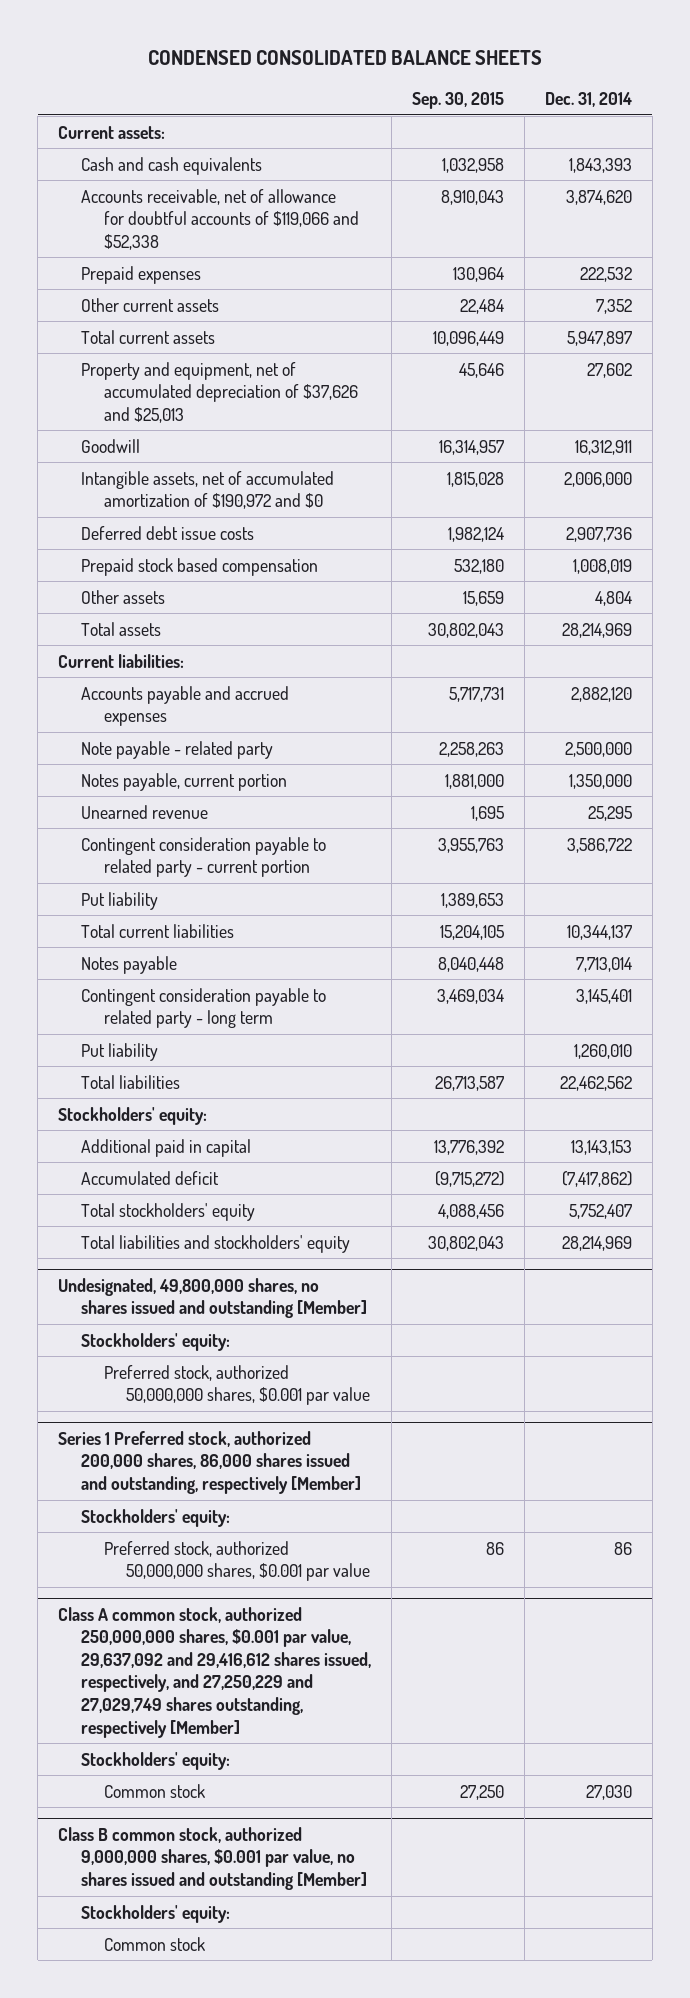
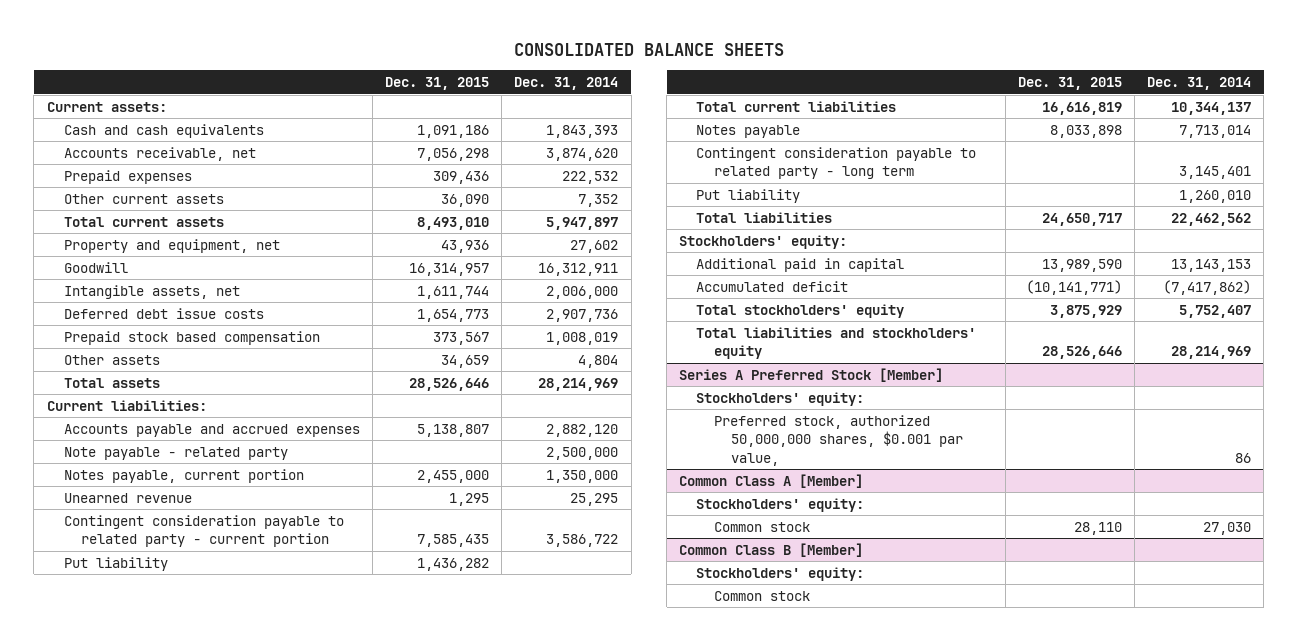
- CONDENSED CONSOLIDATED BALANCE SHEETS
+ CONSOLIDATED BALANCE SHEETS
- | Sep. 30, 2015 | Dec. 31, 2014
+ | Dec. 31, 2015 | Dec. 31, 2014
- Accounts receivable, net of allowance for doubtful accounts of $119,066 and $52,338 | 8,910,043 | 3,874,620
+ Accounts receivable, net | 7,056,298 | 3,874,620
- Property and equipment, net of accumulated depreciation of $37,626 and $25,013 | 45,646 | 27,602
+ Property and equipment, net | 43,936 | 27,602
- Intangible assets, net of accumulated amortization of $190,972 and $0 | 1,815,028 | 2,006,000
+ Intangible assets, net | 1,611,744 | 2,006,000
- Undesignated, 49,800,000 shares, no shares issued and outstanding [Member]
- Stockholders' equity:
- Preferred stock, authorized 50,000,000 shares, $0.001 par value
- Series 1 Preferred stock, authorized 200,000 shares, 86,000 shares issued and outstanding, respectively [Member]
+ Series A Preferred Stock [Member]
- Preferred stock, authorized 50,000,000 shares, $0.001 par value | 86 | 86
- Class A common stock, authorized 250,000,000 shares, $0.001 par value, 29,637,092 and 29,416,612 shares issued, respectively, and 27,250,229 and 27,029,749 shares outstanding, respectively [Member]
+ Preferred stock, authorized 50,000,000 shares, $0.001 par value, | | 86
+ Common Class A [Member]
- Class B common stock, authorized 9,000,000 shares, $0.001 par value, no shares issued and outstanding [Member]
+ Common Class B [Member]

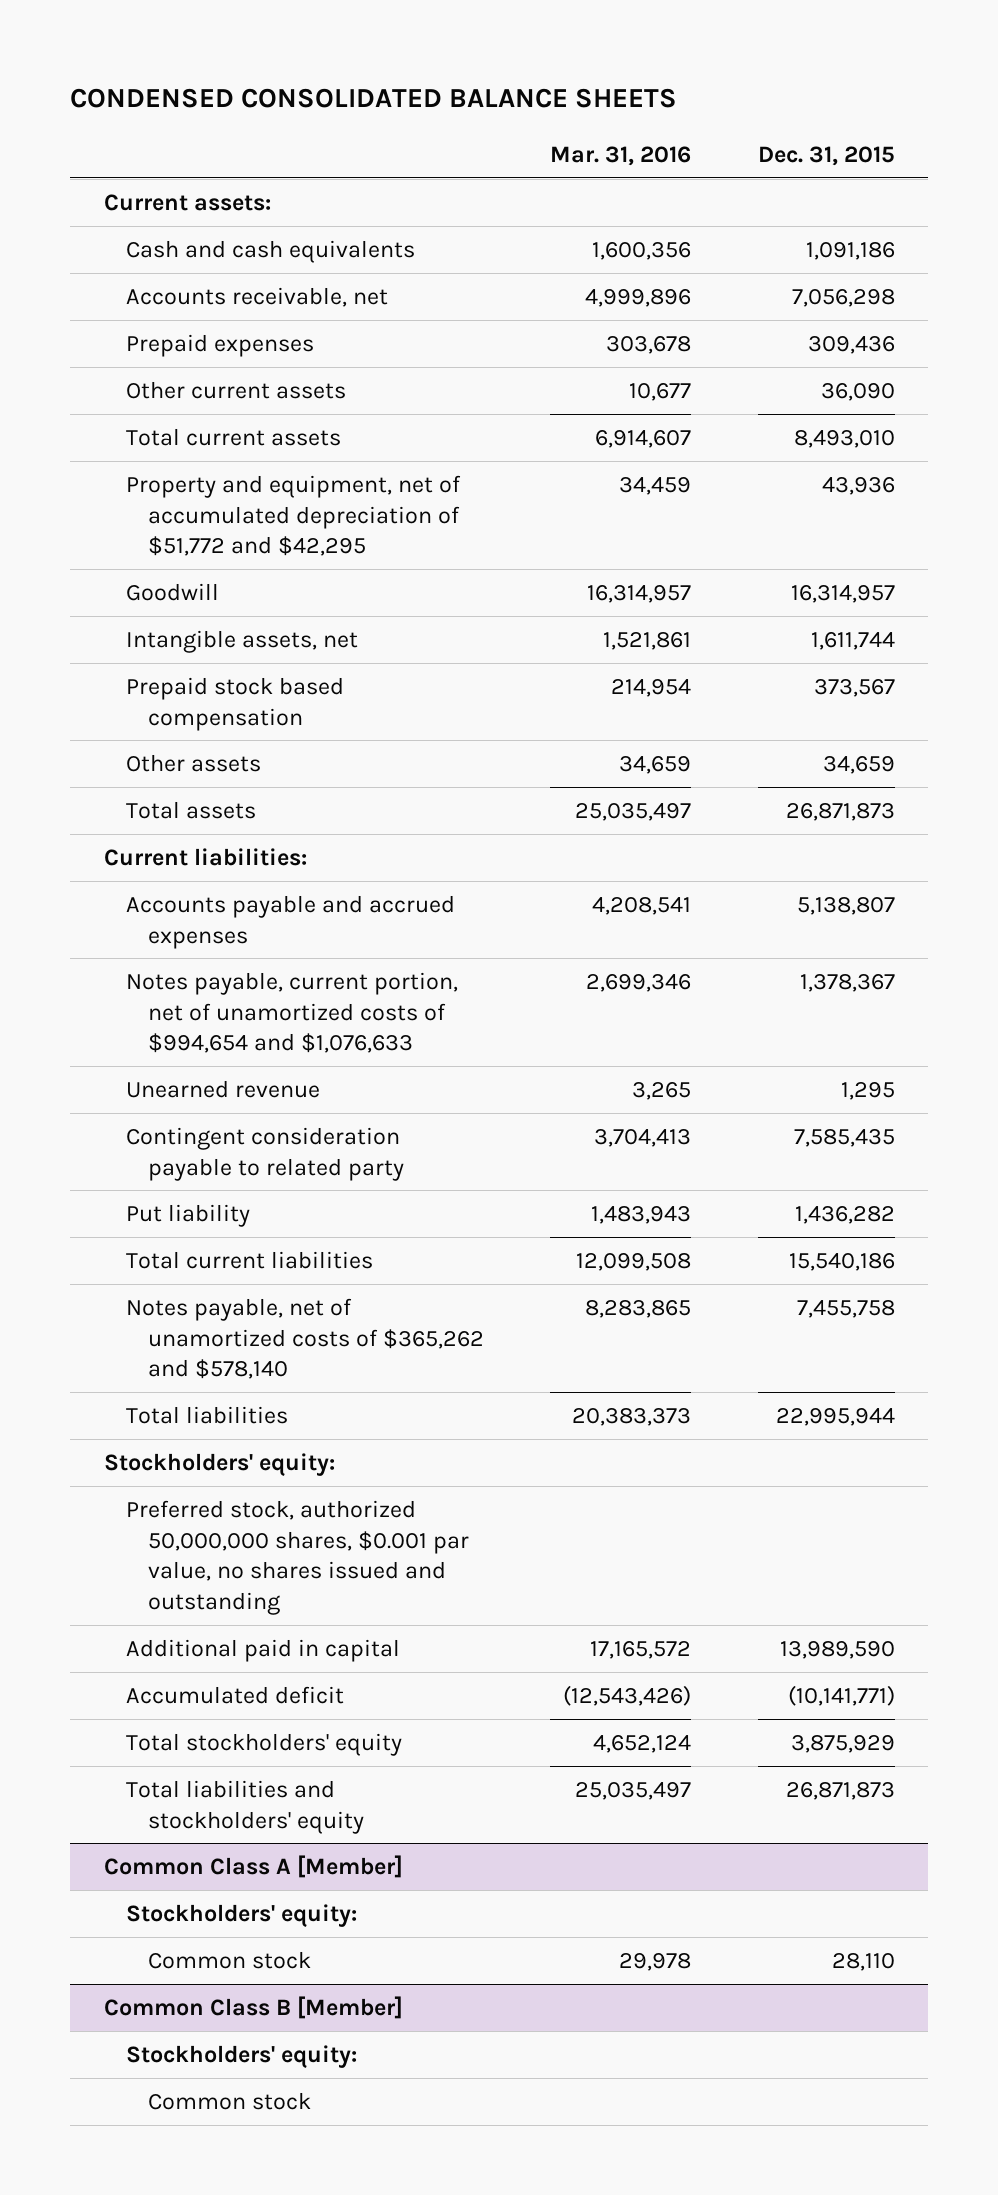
- CONSOLIDATED BALANCE SHEETS
+ CONDENSED CONSOLIDATED BALANCE SHEETS
- | Dec. 31, 2015 | Dec. 31, 2014
+ | Mar. 31, 2016 | Dec. 31, 2015
- Property and equipment, net | 43,936 | 27,602
+ Property and equipment, net of accumulated depreciation of $51,772 and $42,295 | 34,459 | 43,936
- Deferred debt issue costs | 1,654,773 | 2,907,736
- Total assets | 28,526,646 | 28,214,969
+ Total assets | 25,035,497 | 26,871,873
- Note payable - related party | | 2,500,000
- Notes payable, current portion | 2,455,000 | 1,350,000
+ Notes payable, current portion, net of unamortized costs of $994,654 and $1,076,633 | 2,699,346 | 1,378,367
- Contingent consideration payable to related party - current portion | 7,585,435 | 3,586,722
+ Contingent consideration payable to related party | 3,704,413 | 7,585,435
- Total current liabilities | 16,616,819 | 10,344,137
- Notes payable | 8,033,898 | 7,713,014
- Contingent consideration payable to related party - long term | | 3,145,401
- Put liability | | 1,260,010
- Total liabilities | 24,650,717 | 22,462,562
+ Total current liabilities | 12,099,508 | 15,540,186
+ Notes payable, net of unamortized costs of $365,262 and $578,140 | 8,283,865 | 7,455,758
+ Total liabilities | 20,383,373 | 22,995,944
+ Preferred stock, authorized 50,000,000 shares, $0.001 par value, no shares issued and outstanding
- Total liabilities and stockholders' equity | 28,526,646 | 28,214,969
- Series A Preferred Stock [Member]
- Stockholders' equity:
- Preferred stock, authorized 50,000,000 shares, $0.001 par value, | | 86
+ Total liabilities and stockholders' equity | 25,035,497 | 26,871,873

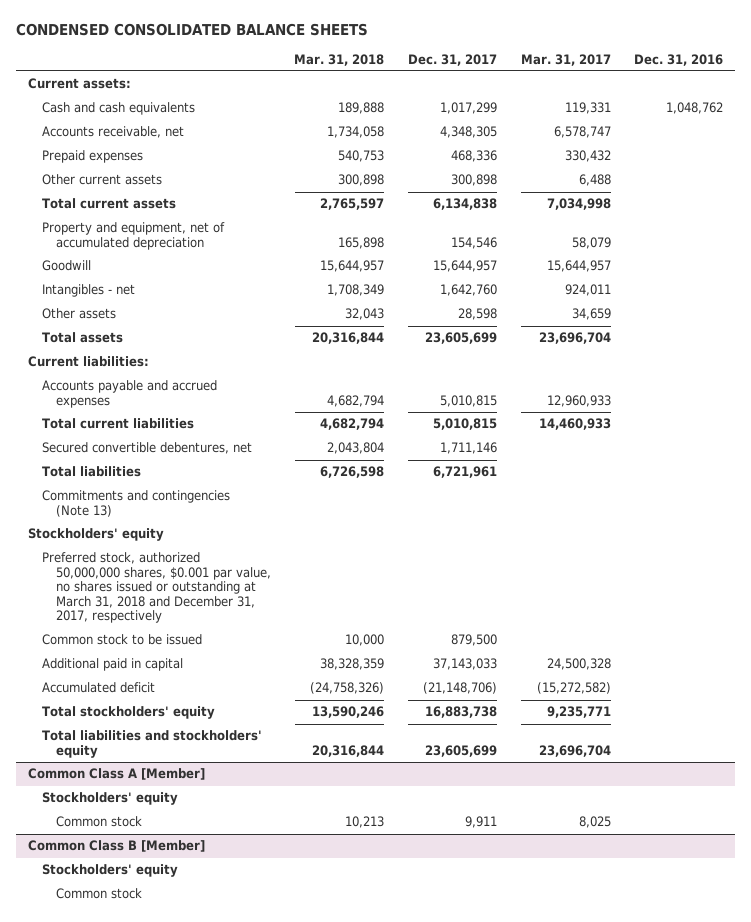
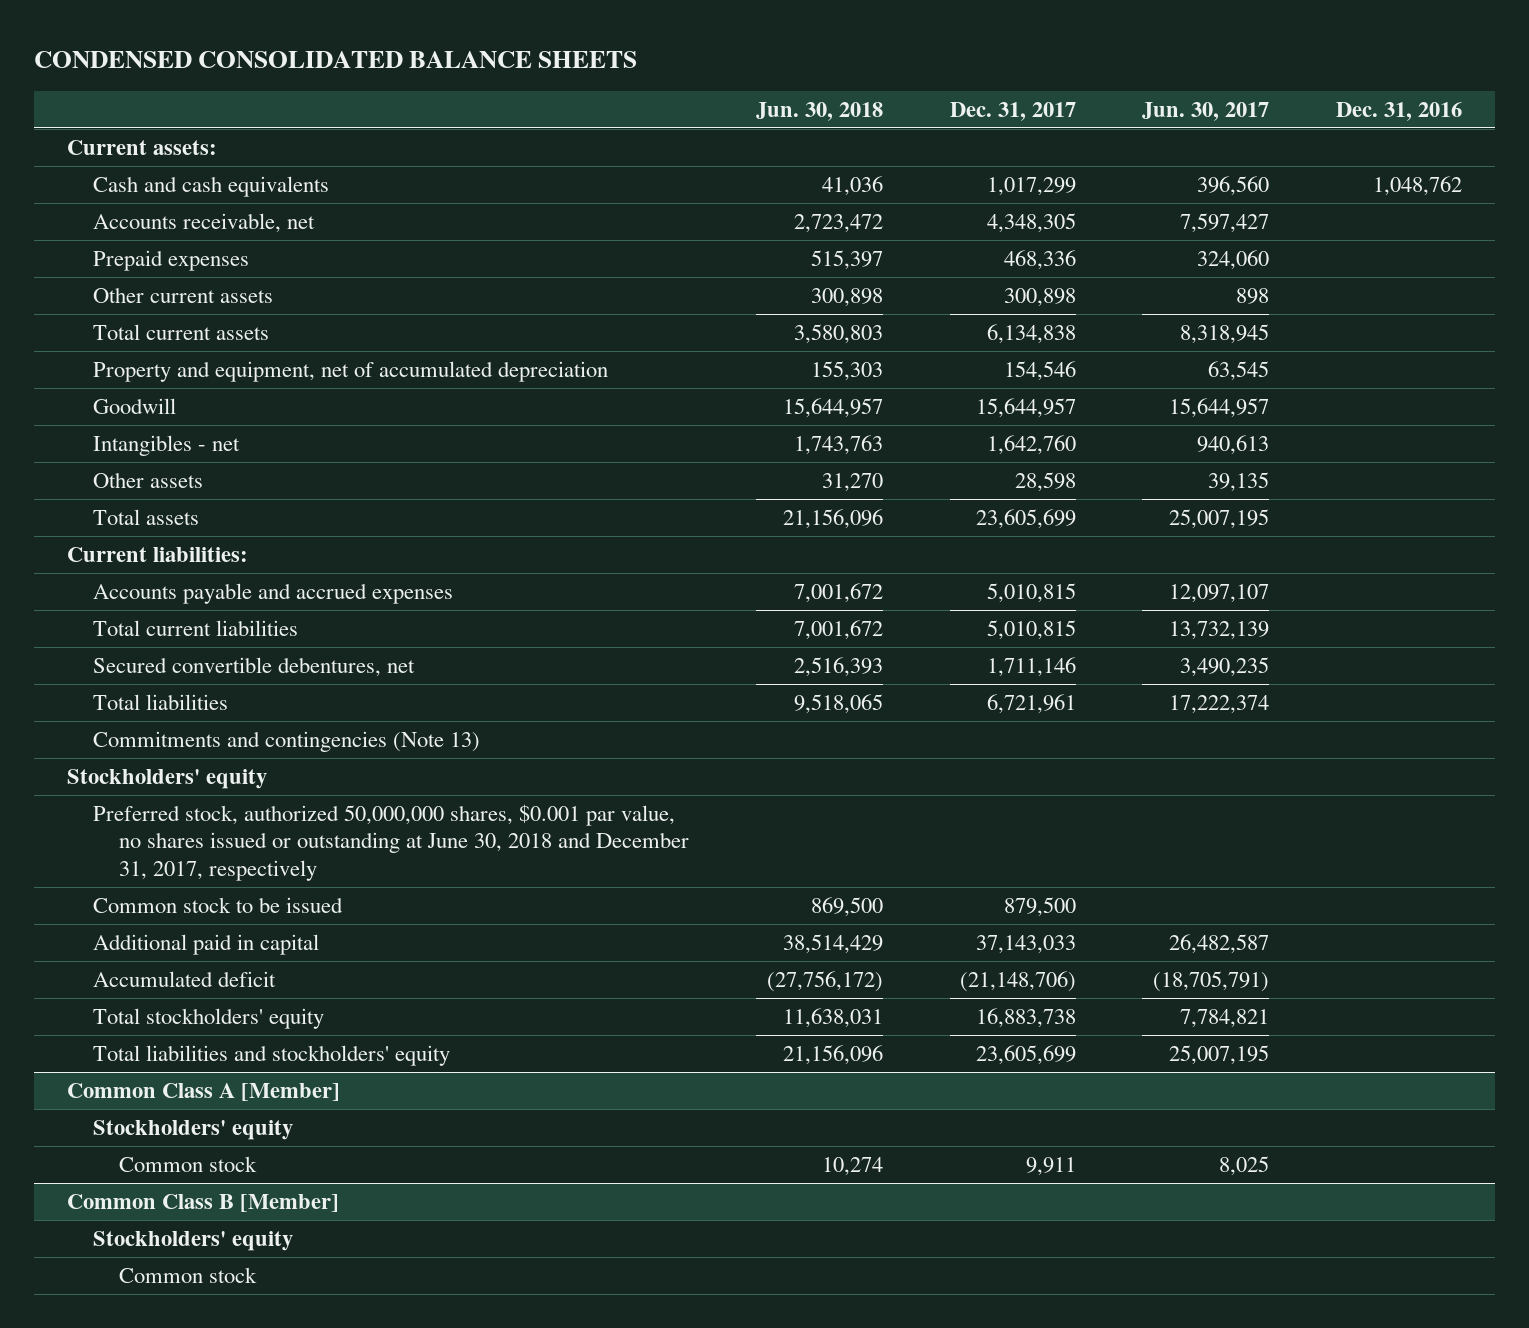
- | Mar. 31, 2018 | Dec. 31, 2017 | Mar. 31, 2017 | Dec. 31, 2016
+ | Jun. 30, 2018 | Dec. 31, 2017 | Jun. 30, 2017 | Dec. 31, 2016
- Preferred stock, authorized 50,000,000 shares, $0.001 par value, no shares issued or outstanding at March 31, 2018 and December 31, 2017, respectively
+ Preferred stock, authorized 50,000,000 shares, $0.001 par value, no shares issued or outstanding at June 30, 2018 and December 31, 2017, respectively

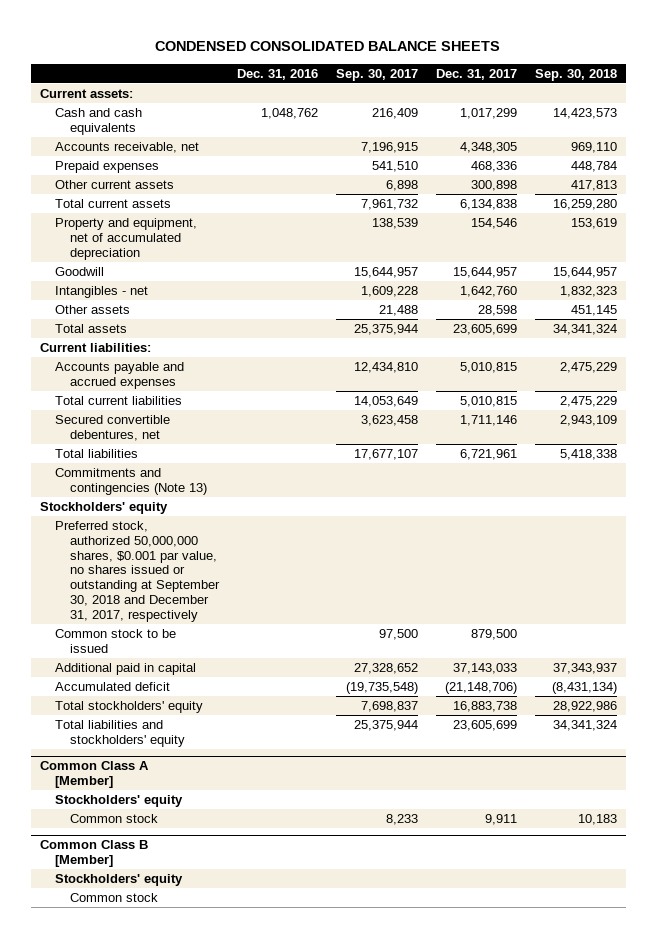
- | Jun. 30, 2018 | Dec. 31, 2017 | Jun. 30, 2017 | Dec. 31, 2016
+ | Dec. 31, 2016 | Sep. 30, 2017 | Dec. 31, 2017 | Sep. 30, 2018
- Preferred stock, authorized 50,000,000 shares, $0.001 par value, no shares issued or outstanding at June 30, 2018 and December 31, 2017, respectively
+ Preferred stock, authorized 50,000,000 shares, $0.001 par value, no shares issued or outstanding at September 30, 2018 and December 31, 2017, respectively

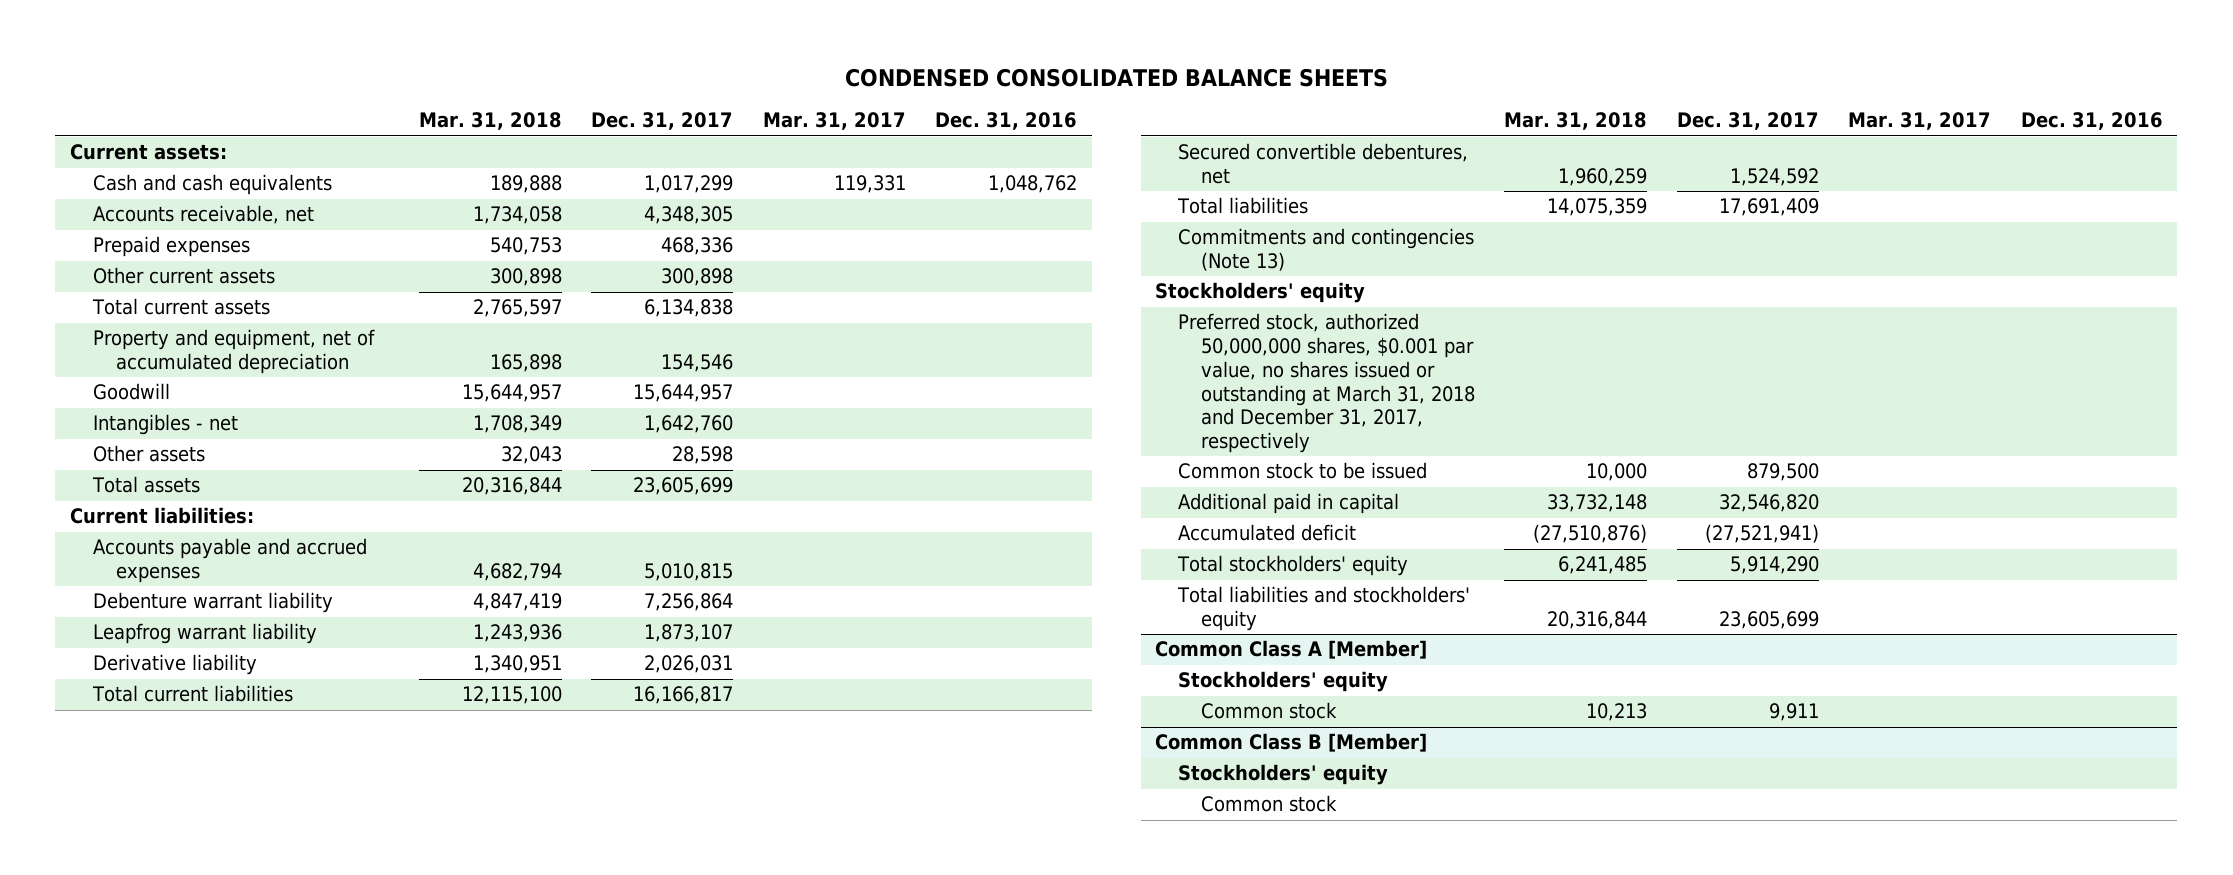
- | Dec. 31, 2016 | Sep. 30, 2017 | Dec. 31, 2017 | Sep. 30, 2018
+ | Mar. 31, 2018 | Dec. 31, 2017 | Mar. 31, 2017 | Dec. 31, 2016
- Total current liabilities | | 14,053,649 | 5,010,815 | 2,475,229
- Secured convertible debentures, net | | 3,623,458 | 1,711,146 | 2,943,109
- Total liabilities | | 17,677,107 | 6,721,961 | 5,418,338
+ Debenture warrant liability | 4,847,419 | 7,256,864 | |
+ Leapfrog warrant liability | 1,243,936 | 1,873,107 | |
+ Derivative liability | 1,340,951 | 2,026,031 | |
+ Total current liabilities | 12,115,100 | 16,166,817 | |
+ Secured convertible debentures, net | 1,960,259 | 1,524,592 | |
+ Total liabilities | 14,075,359 | 17,691,409 | |
- Preferred stock, authorized 50,000,000 shares, $0.001 par value, no shares issued or outstanding at September 30, 2018 and December 31, 2017, respectively
+ Preferred stock, authorized 50,000,000 shares, $0.001 par value, no shares issued or outstanding at March 31, 2018 and December 31, 2017, respectively
- Additional paid in capital | | 27,328,652 | 37,143,033 | 37,343,937
- Accumulated deficit | | (19,735,548) | (21,148,706) | (8,431,134)
- Total stockholders' equity | | 7,698,837 | 16,883,738 | 28,922,986
+ Additional paid in capital | 33,732,148 | 32,546,820 | |
+ Accumulated deficit | (27,510,876) | (27,521,941) | |
+ Total stockholders' equity | 6,241,485 | 5,914,290 | |

